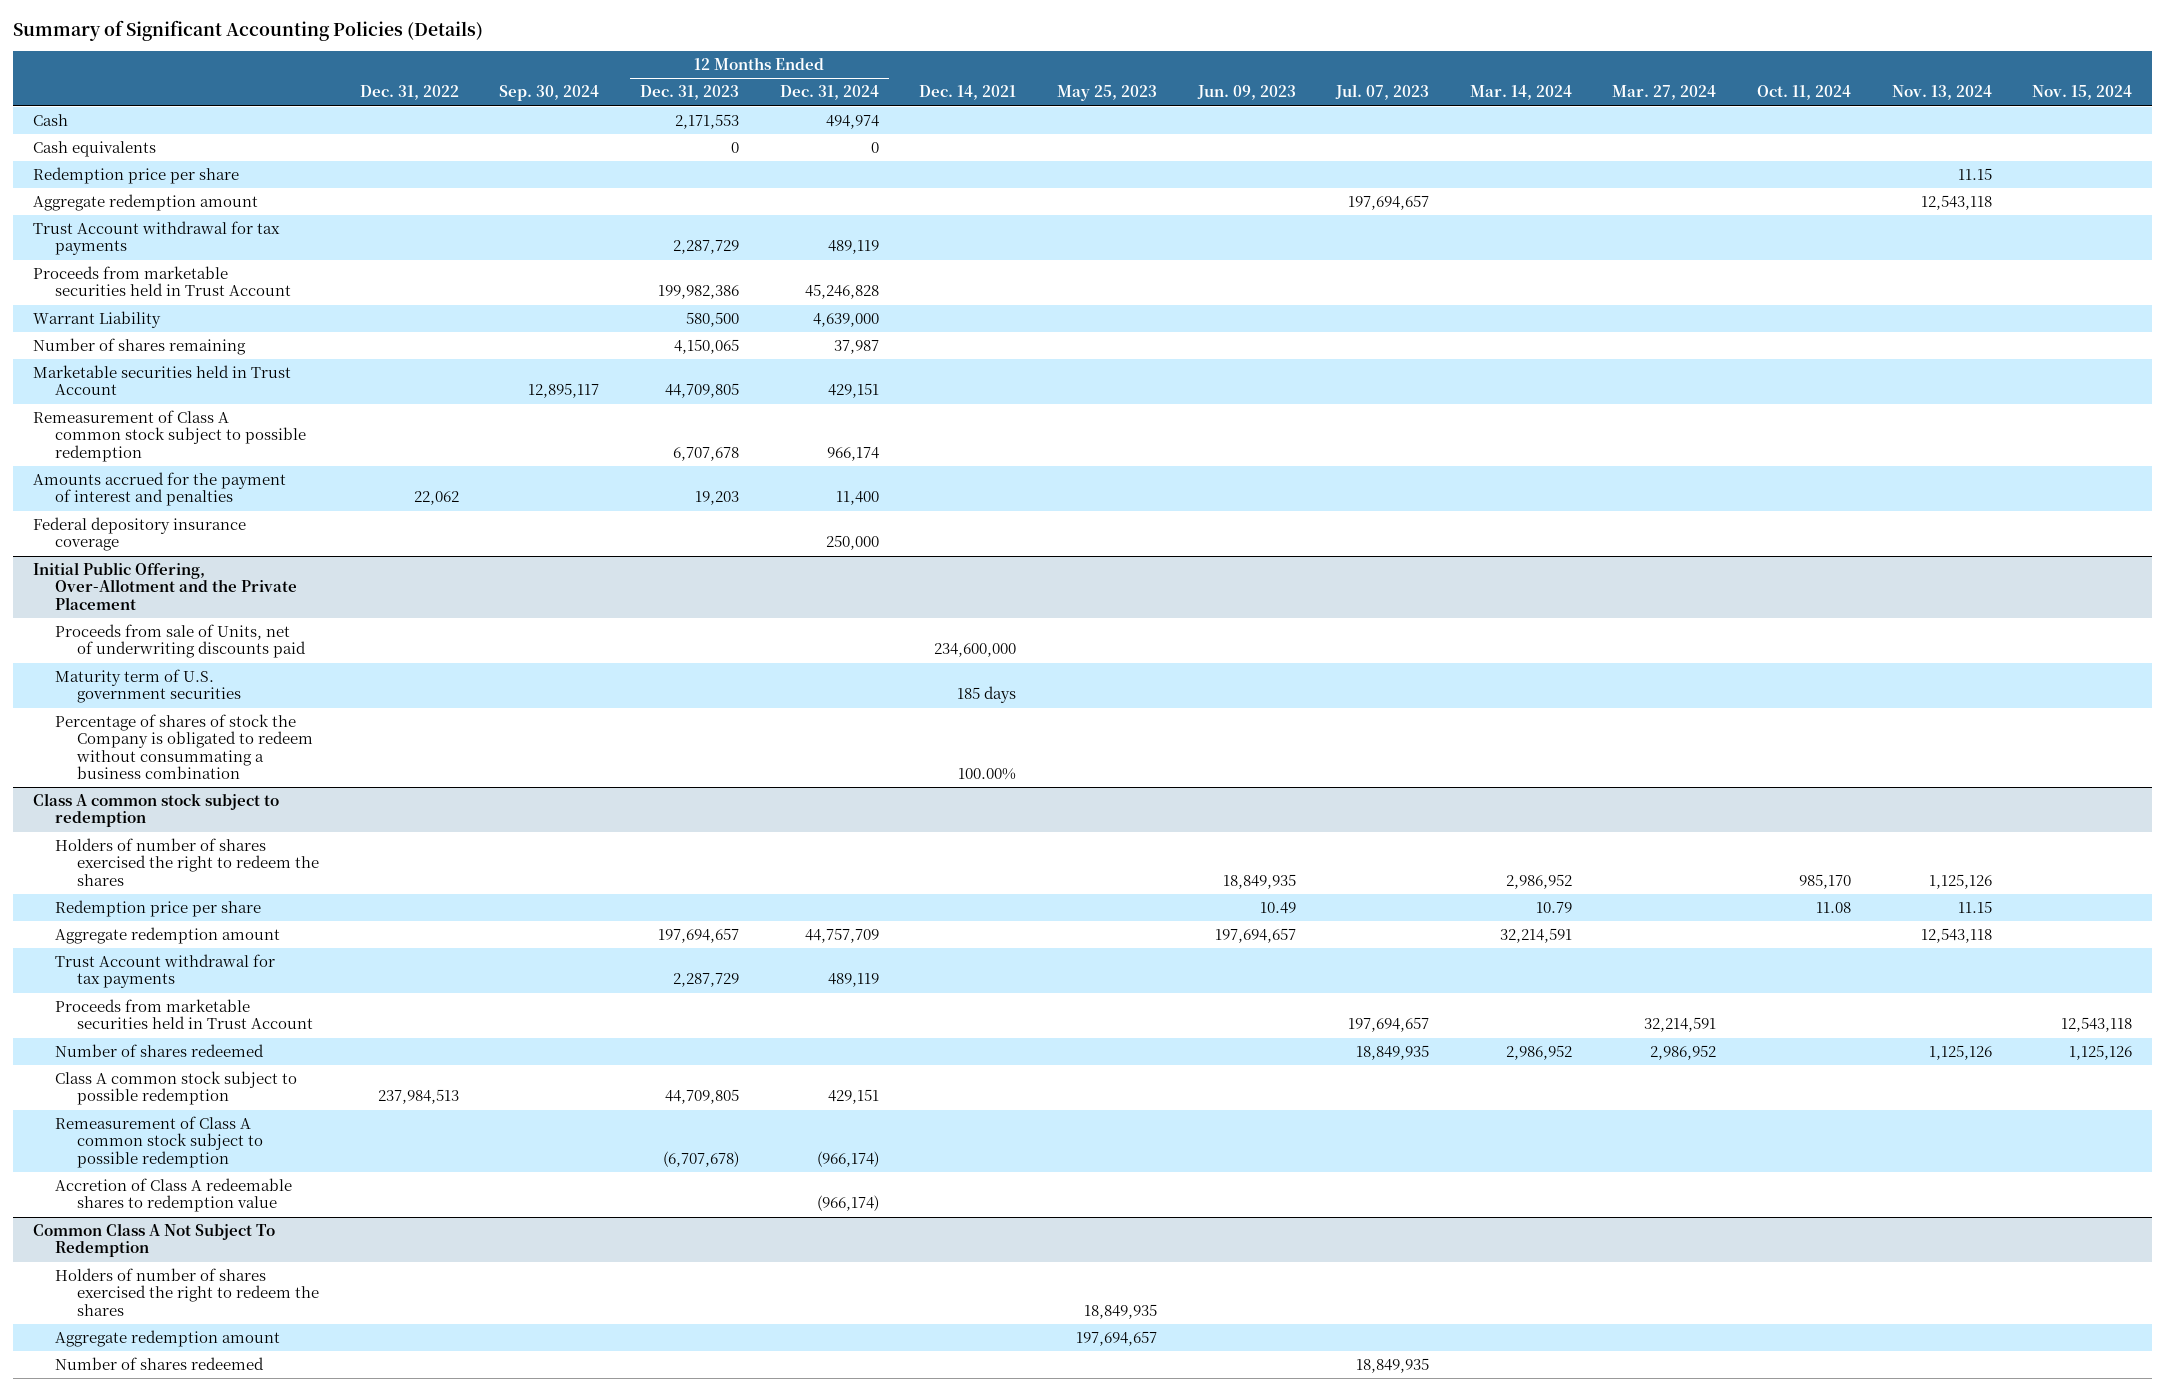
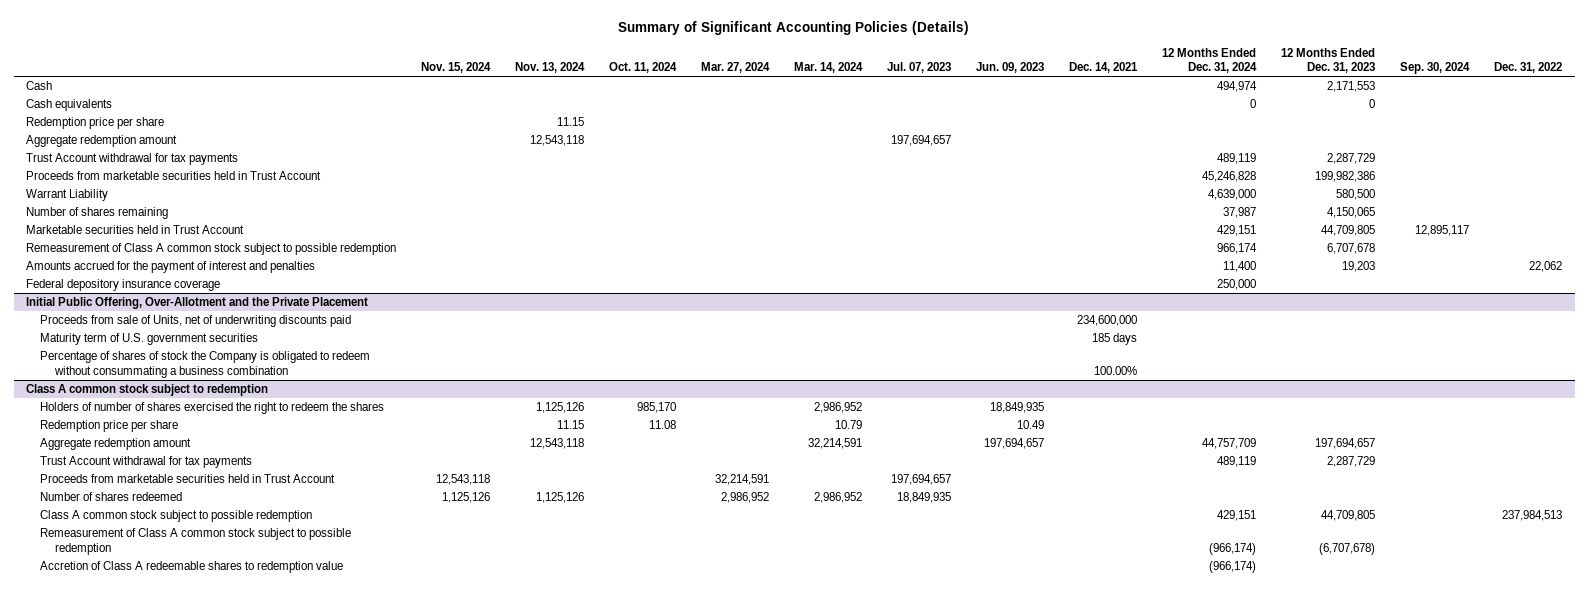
- | Dec. 31, 2022 | Sep. 30, 2024 | 12 Months Ended Dec. 31, 2023 | 12 Months Ended Dec. 31, 2024 | Dec. 14, 2021 | May 25, 2023 | Jun. 09, 2023 | Jul. 07, 2023 | Mar. 14, 2024 | Mar. 27, 2024 | Oct. 11, 2024 | Nov. 13, 2024 | Nov. 15, 2024
+ | Nov. 15, 2024 | Nov. 13, 2024 | Oct. 11, 2024 | Mar. 27, 2024 | Mar. 14, 2024 | Jul. 07, 2023 | Jun. 09, 2023 | Dec. 14, 2021 | 12 Months Ended Dec. 31, 2024 | 12 Months Ended Dec. 31, 2023 | Sep. 30, 2024 | Dec. 31, 2022
- Common Class A Not Subject To Redemption
- Holders of number of shares exercised the right to redeem the shares | | | | | | 18,849,935 | | | | | | |
- Aggregate redemption amount | | | | | | 197,694,657 | | | | | | |
- Number of shares redeemed | | | | | | | | 18,849,935 | | | | |

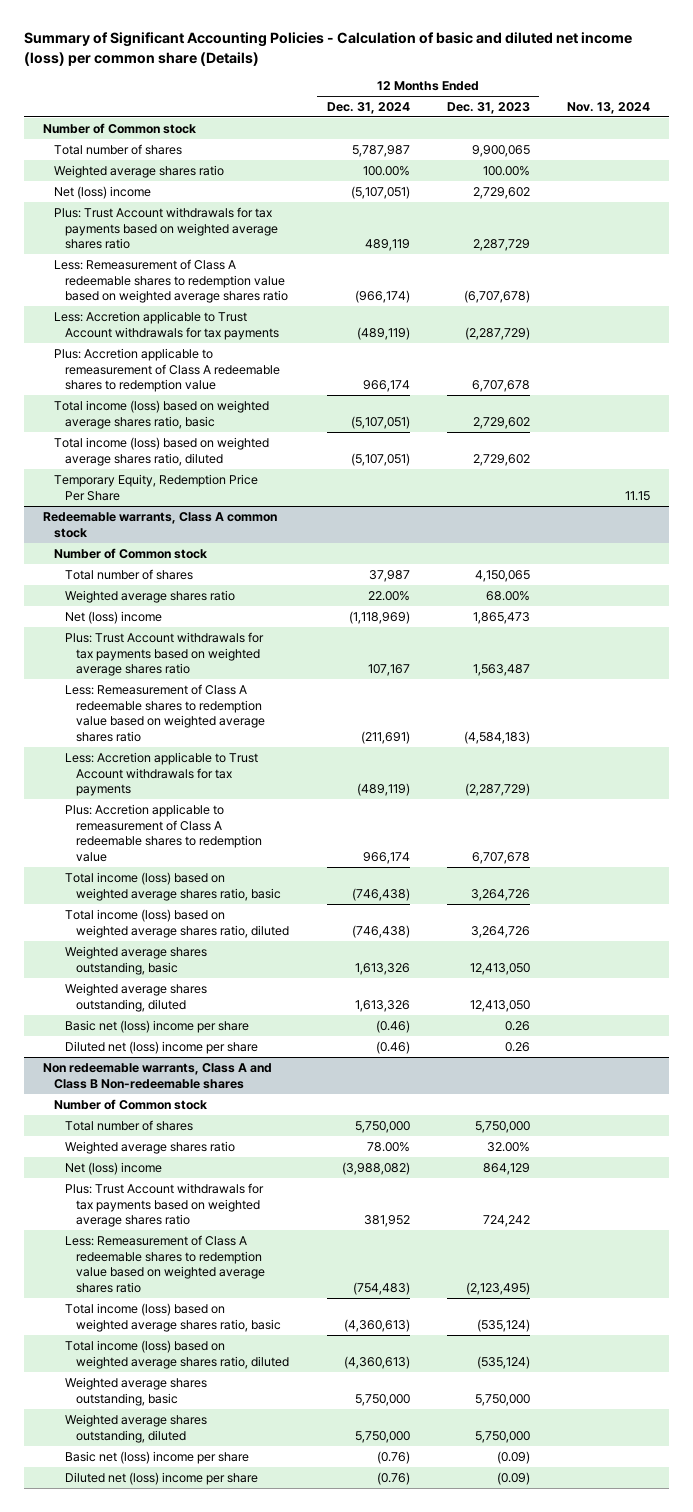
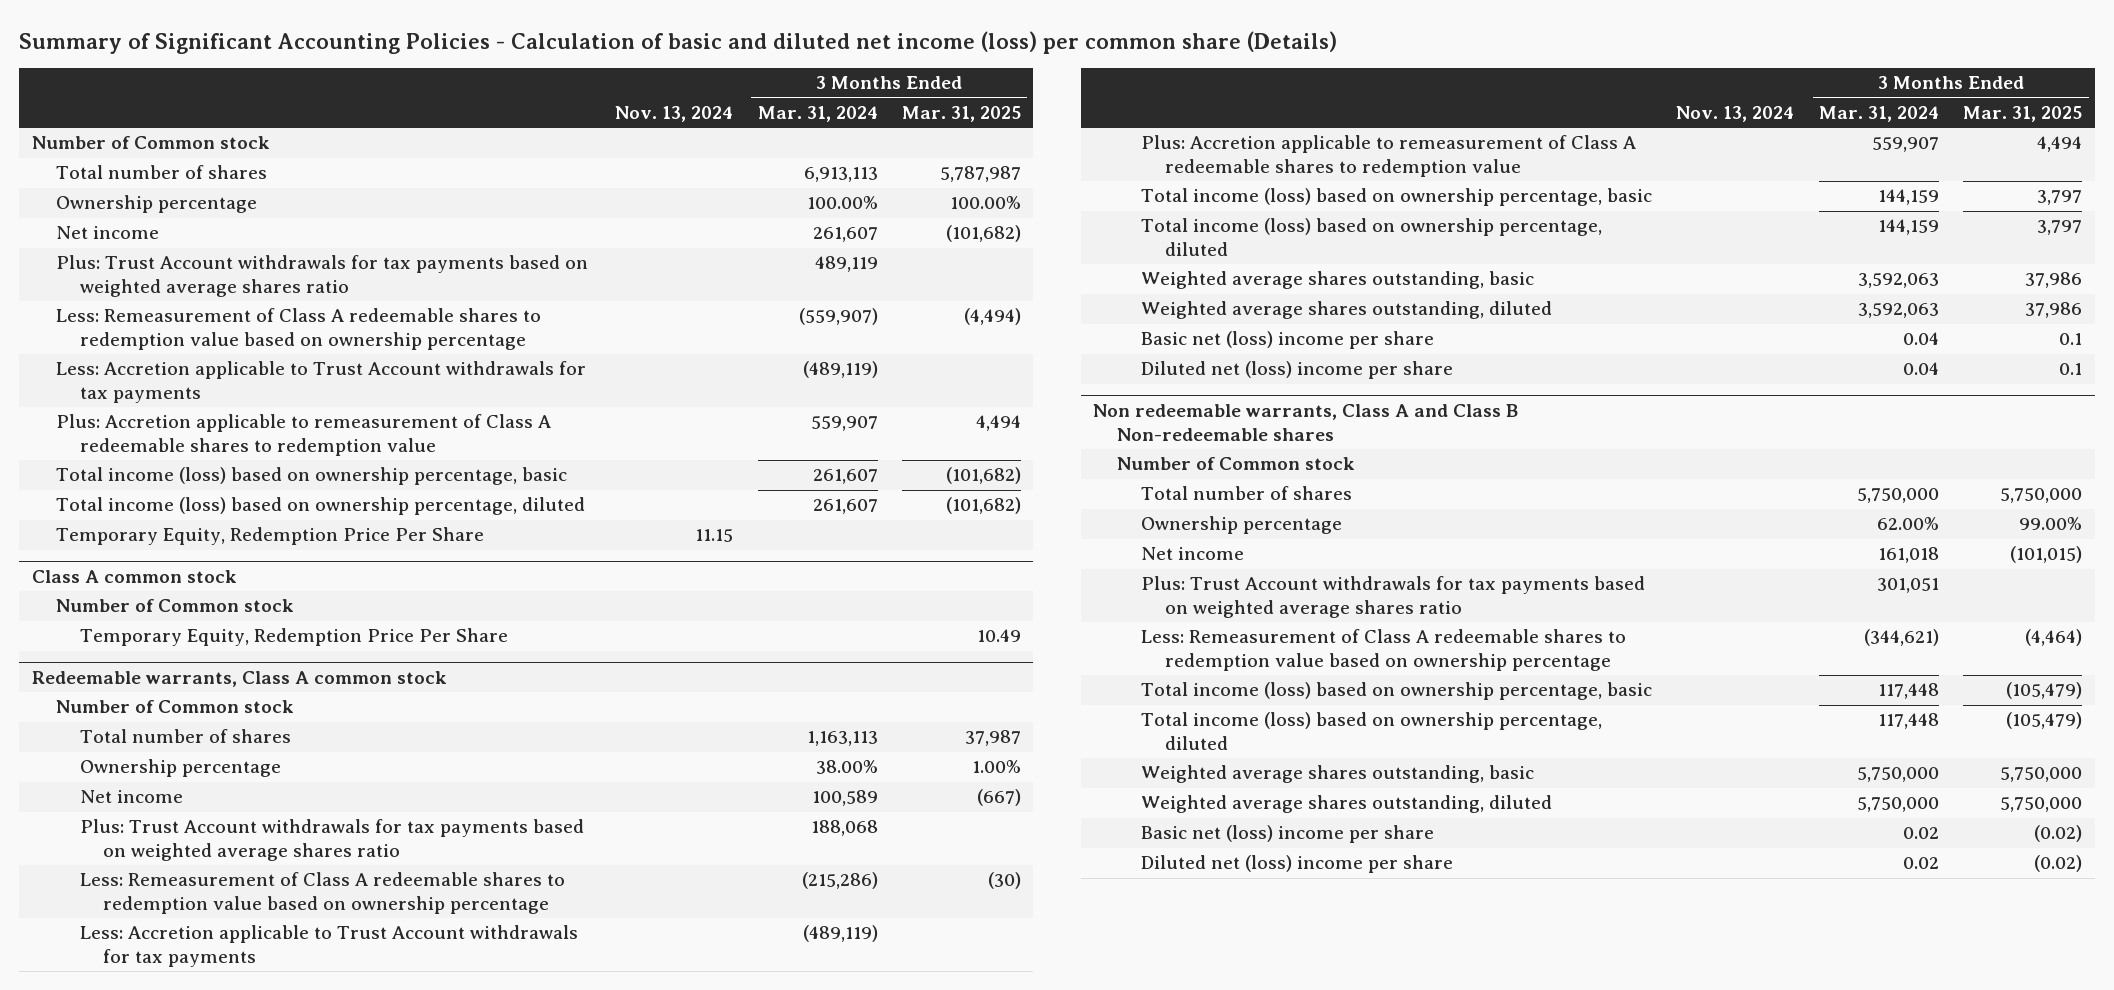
- | 12 Months Ended Dec. 31, 2024 | 12 Months Ended Dec. 31, 2023 | Nov. 13, 2024
+ | Nov. 13, 2024 | 3 Months Ended Mar. 31, 2024 | 3 Months Ended Mar. 31, 2025
- Weighted average shares ratio | 100.00% | 100.00% |
- Net (loss) income | (5,107,051) | 2,729,602 |
+ Ownership percentage | | 100.00% | 100.00%
+ Net income | | 261,607 | (101,682)
- Less: Remeasurement of Class A redeemable shares to redemption value based on weighted average shares ratio | (966,174) | (6,707,678) |
+ Less: Remeasurement of Class A redeemable shares to redemption value based on ownership percentage | | (559,907) | (4,494)
- Total income (loss) based on weighted average shares ratio, basic | (5,107,051) | 2,729,602 |
- Total income (loss) based on weighted average shares ratio, diluted | (5,107,051) | 2,729,602 |
+ Total income (loss) based on ownership percentage, basic | | 261,607 | (101,682)
+ Total income (loss) based on ownership percentage, diluted | | 261,607 | (101,682)
+ Class A common stock
+ Number of Common stock
+ Temporary Equity, Redemption Price Per Share | | | 10.49
@ Redeemable warrants, Class A common stock
- Weighted average shares ratio | 22.00% | 68.00% |
- Net (loss) income | (1,118,969) | 1,865,473 |
+ Ownership percentage | | 38.00% | 1.00%
+ Net income | | 100,589 | (667)
- Less: Remeasurement of Class A redeemable shares to redemption value based on weighted average shares ratio | (211,691) | (4,584,183) |
+ Less: Remeasurement of Class A redeemable shares to redemption value based on ownership percentage | | (215,286) | (30)
- Total income (loss) based on weighted average shares ratio, basic | (746,438) | 3,264,726 |
- Total income (loss) based on weighted average shares ratio, diluted | (746,438) | 3,264,726 |
+ Total income (loss) based on ownership percentage, basic | | 144,159 | 3,797
+ Total income (loss) based on ownership percentage, diluted | | 144,159 | 3,797
@ Non redeemable warrants, Class A and Class B Non-redeemable shares
- Weighted average shares ratio | 78.00% | 32.00% |
- Net (loss) income | (3,988,082) | 864,129 |
+ Ownership percentage | | 62.00% | 99.00%
+ Net income | | 161,018 | (101,015)
- Less: Remeasurement of Class A redeemable shares to redemption value based on weighted average shares ratio | (754,483) | (2,123,495) |
- Total income (loss) based on weighted average shares ratio, basic | (4,360,613) | (535,124) |
- Total income (loss) based on weighted average shares ratio, diluted | (4,360,613) | (535,124) |
+ Less: Remeasurement of Class A redeemable shares to redemption value based on ownership percentage | | (344,621) | (4,464)
+ Total income (loss) based on ownership percentage, basic | | 117,448 | (105,479)
+ Total income (loss) based on ownership percentage, diluted | | 117,448 | (105,479)

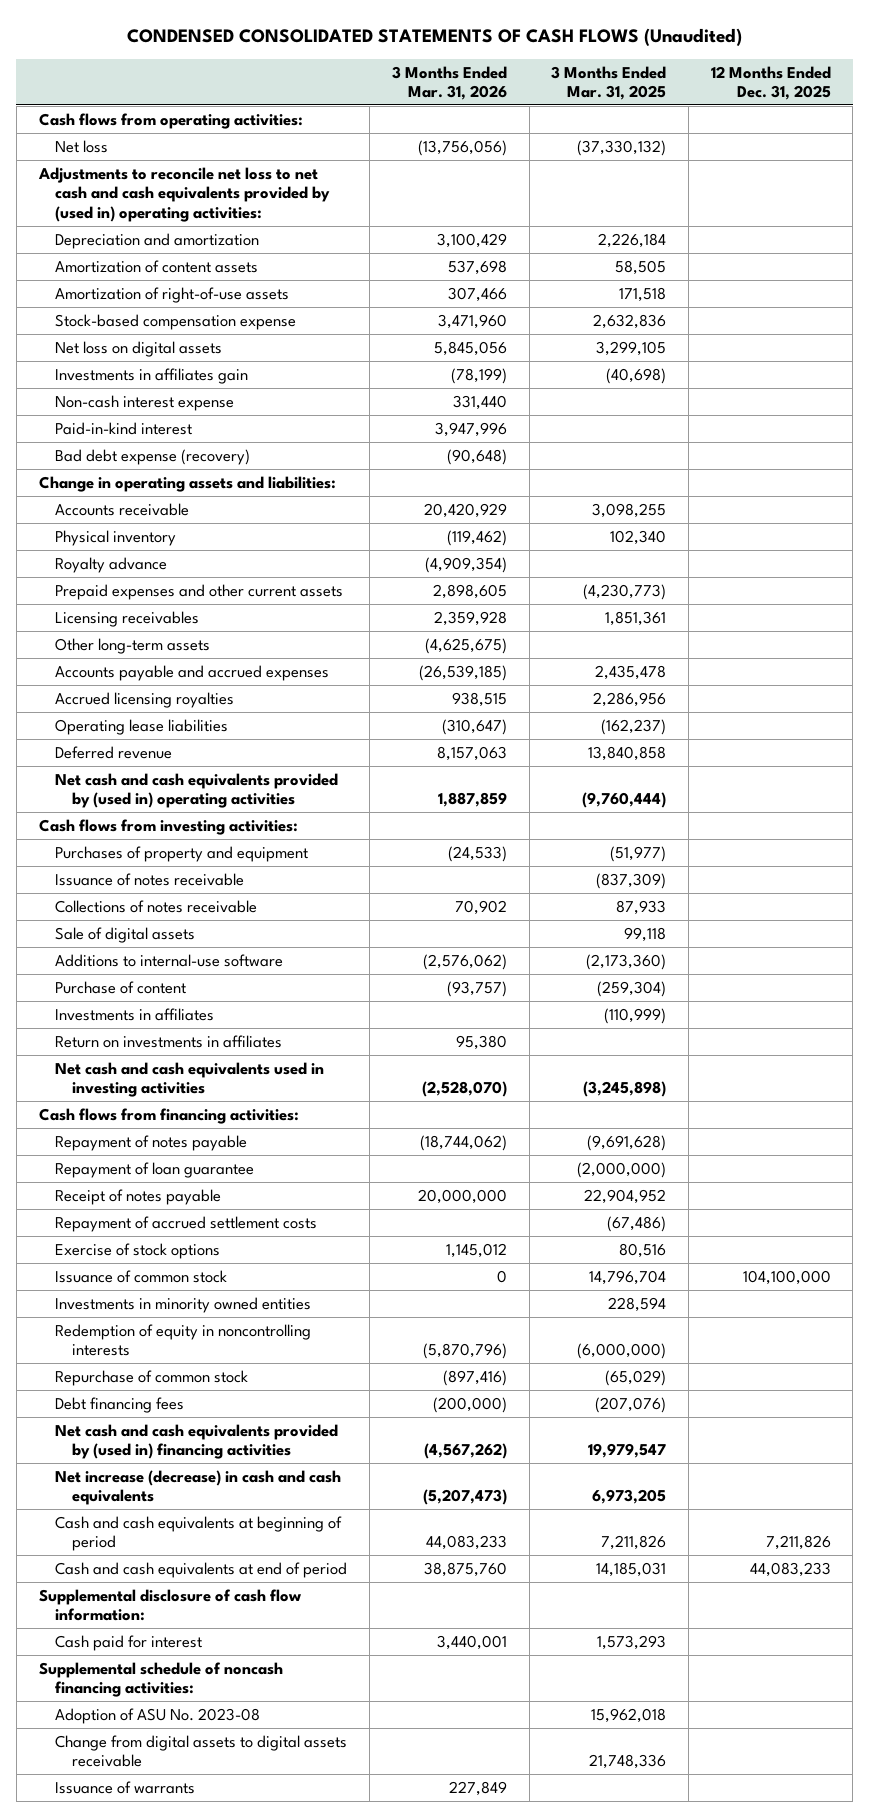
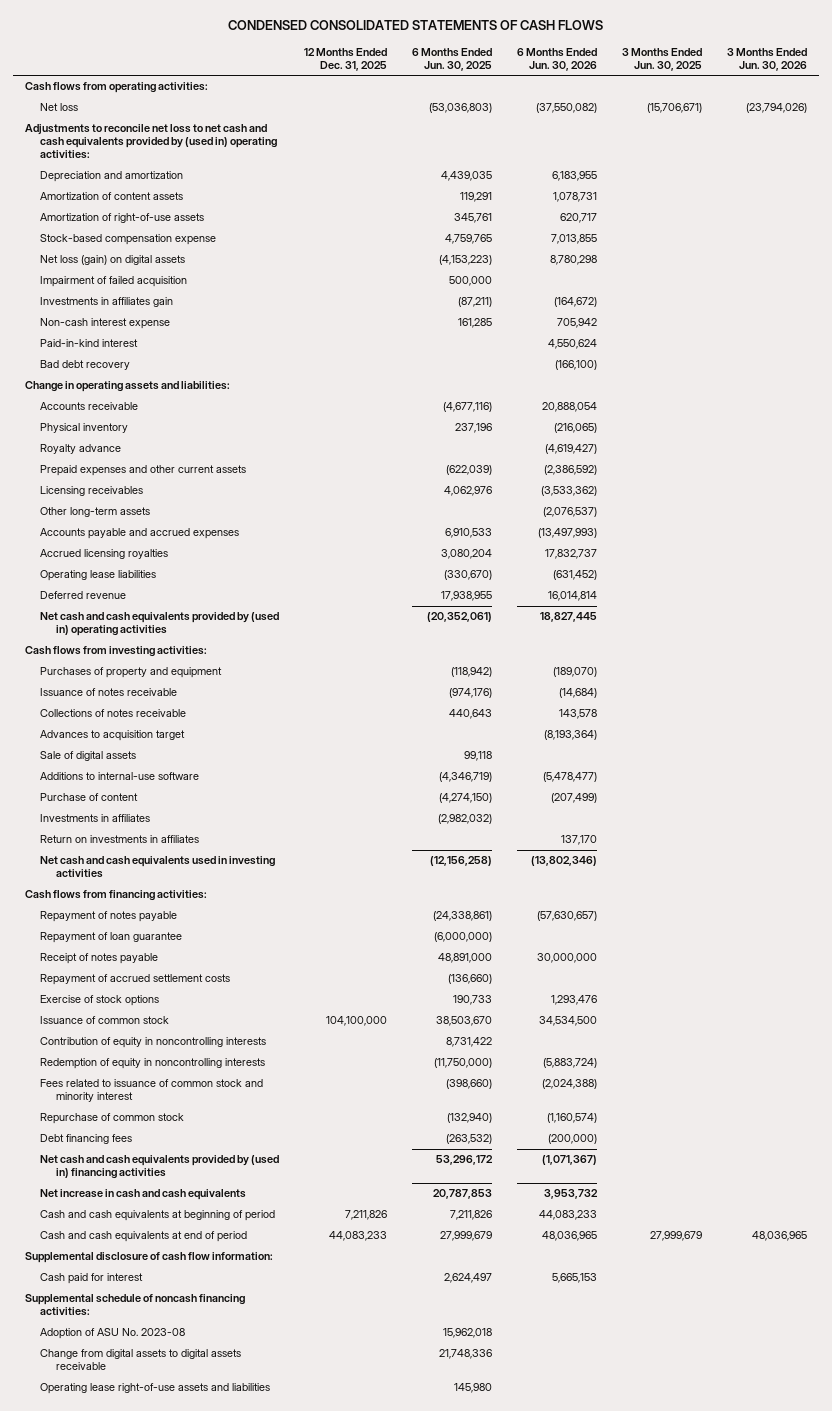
- CONDENSED CONSOLIDATED STATEMENTS OF CASH FLOWS (Unaudited)
+ CONDENSED CONSOLIDATED STATEMENTS OF CASH FLOWS
- | 3 Months Ended Mar. 31, 2026 | 3 Months Ended Mar. 31, 2025 | 12 Months Ended Dec. 31, 2025
+ | 12 Months Ended Dec. 31, 2025 | 6 Months Ended Jun. 30, 2025 | 6 Months Ended Jun. 30, 2026 | 3 Months Ended Jun. 30, 2025 | 3 Months Ended Jun. 30, 2026
- Net loss on digital assets | 5,845,056 | 3,299,105 |
+ Net loss (gain) on digital assets | | (4,153,223) | 8,780,298 | |
+ Impairment of failed acquisition | | 500,000 | | |
- Bad debt expense (recovery) | (90,648) | |
+ Bad debt recovery | | | (166,100) | |
+ Advances to acquisition target | | | (8,193,364) | |
- Investments in minority owned entities | | 228,594 |
+ Contribution of equity in noncontrolling interests | | 8,731,422 | | |
+ Fees related to issuance of common stock and minority interest | | (398,660) | (2,024,388) | |
- Net increase (decrease) in cash and cash equivalents | (5,207,473) | 6,973,205 |
+ Net increase in cash and cash equivalents | | 20,787,853 | 3,953,732 | |
- Issuance of warrants | 227,849 | |
+ Operating lease right-of-use assets and liabilities | | 145,980 | | |

